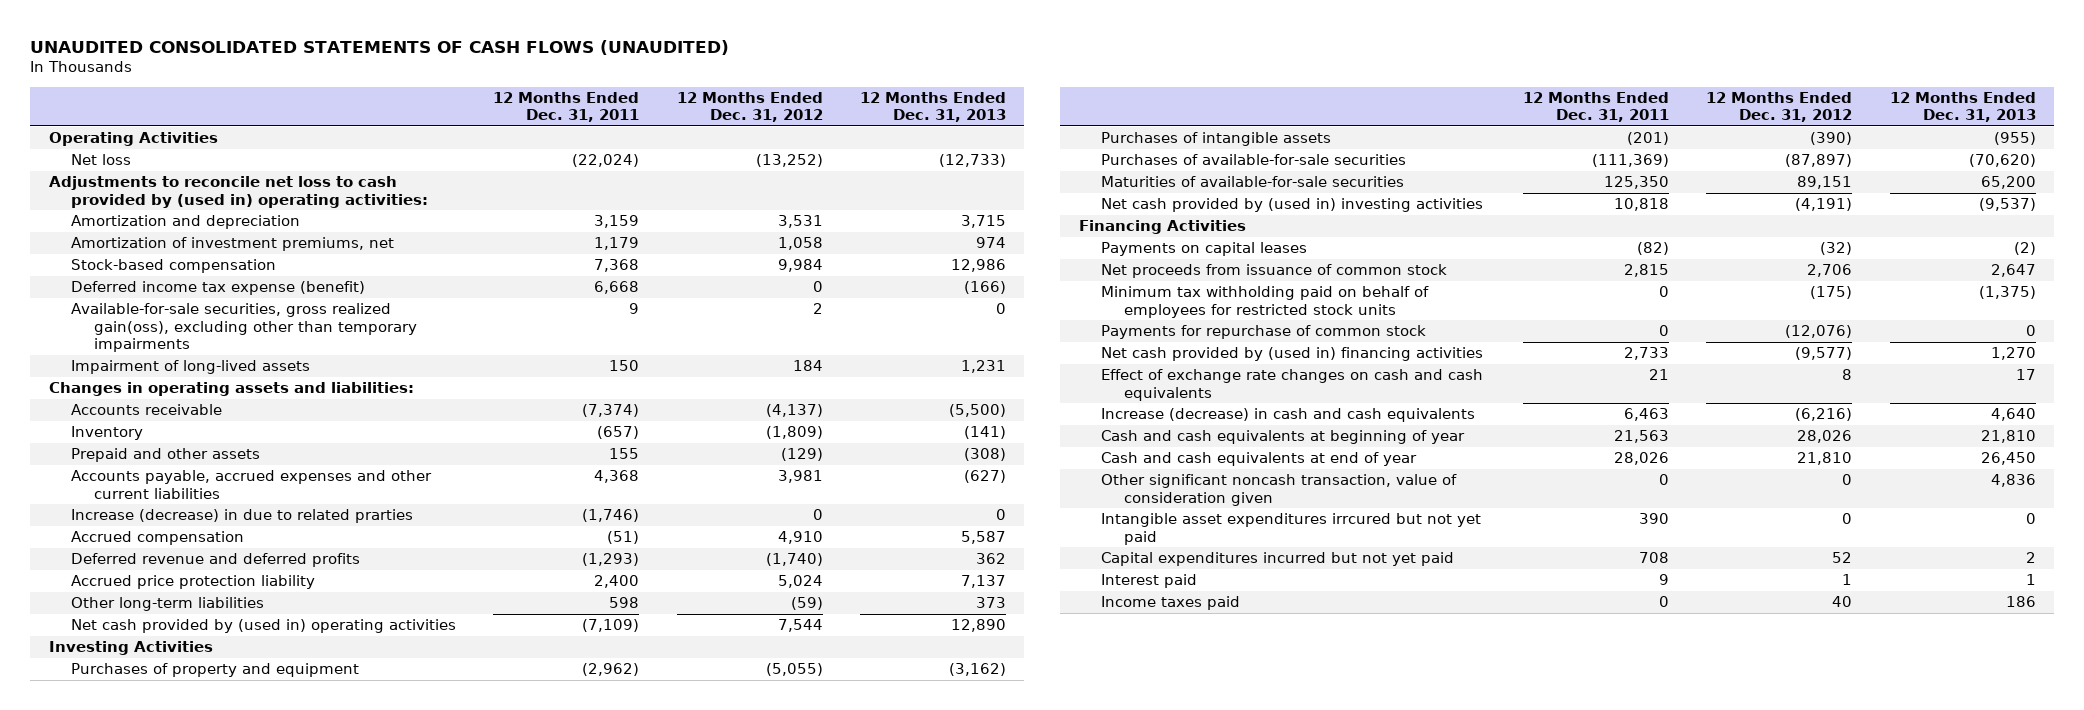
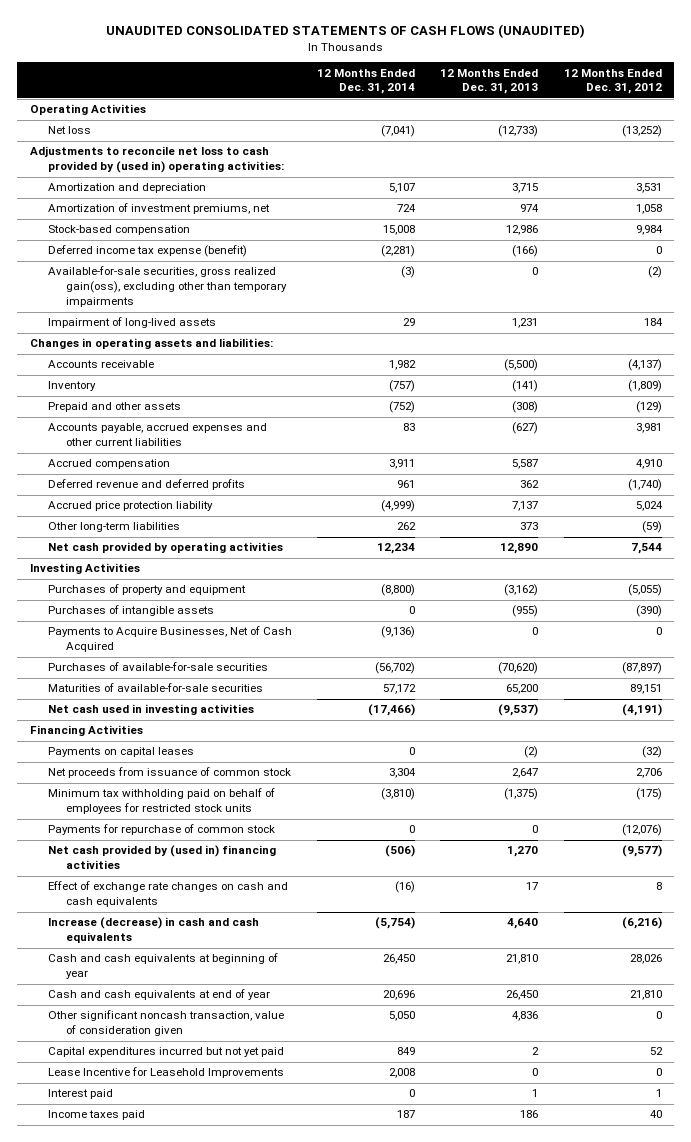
- | 12 Months Ended Dec. 31, 2011 | 12 Months Ended Dec. 31, 2012 | 12 Months Ended Dec. 31, 2013
+ | 12 Months Ended Dec. 31, 2014 | 12 Months Ended Dec. 31, 2013 | 12 Months Ended Dec. 31, 2012
- Available-for-sale securities, gross realized gain(oss), excluding other than temporary impairments | 9 | 2 | 0
+ Available-for-sale securities, gross realized gain(oss), excluding other than temporary impairments | (3) | 0 | (2)
- Increase (decrease) in due to related prarties | (1,746) | 0 | 0
- Net cash provided by (used in) operating activities | (7,109) | 7,544 | 12,890
+ Net cash provided by operating activities | 12,234 | 12,890 | 7,544
+ Payments to Acquire Businesses, Net of Cash Acquired | (9,136) | 0 | 0
- Net cash provided by (used in) investing activities | 10,818 | (4,191) | (9,537)
+ Net cash used in investing activities | (17,466) | (9,537) | (4,191)
- Intangible asset expenditures irrcured but not yet paid | 390 | 0 | 0
+ Lease Incentive for Leasehold Improvements | 2,008 | 0 | 0

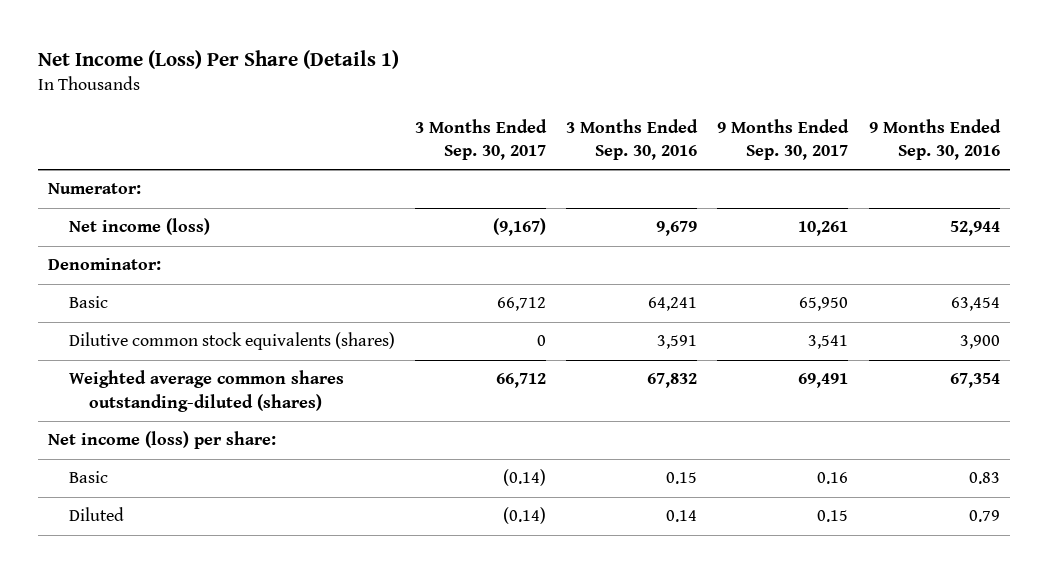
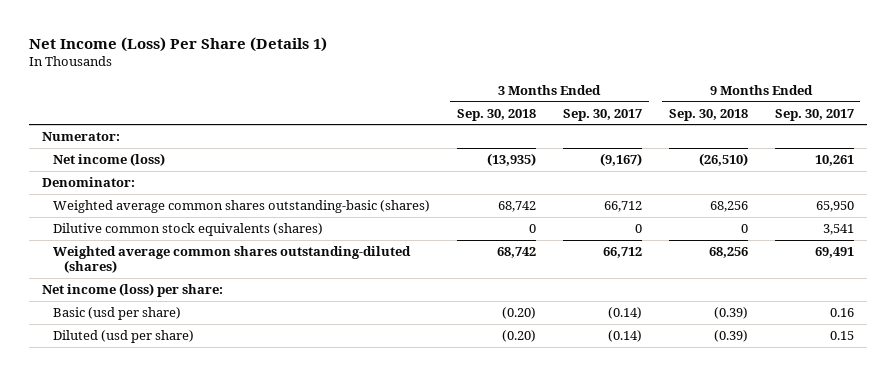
- | 3 Months Ended Sep. 30, 2017 | 3 Months Ended Sep. 30, 2016 | 9 Months Ended Sep. 30, 2017 | 9 Months Ended Sep. 30, 2016
+ | 3 Months Ended Sep. 30, 2018 | 3 Months Ended Sep. 30, 2017 | 9 Months Ended Sep. 30, 2018 | 9 Months Ended Sep. 30, 2017
- Basic | 66,712 | 64,241 | 65,950 | 63,454
+ Weighted average common shares outstanding-basic (shares) | 68,742 | 66,712 | 68,256 | 65,950
- Basic | (0.14) | 0.15 | 0.16 | 0.83
- Diluted | (0.14) | 0.14 | 0.15 | 0.79
+ Basic (usd per share) | (0.20) | (0.14) | (0.39) | 0.16
+ Diluted (usd per share) | (0.20) | (0.14) | (0.39) | 0.15

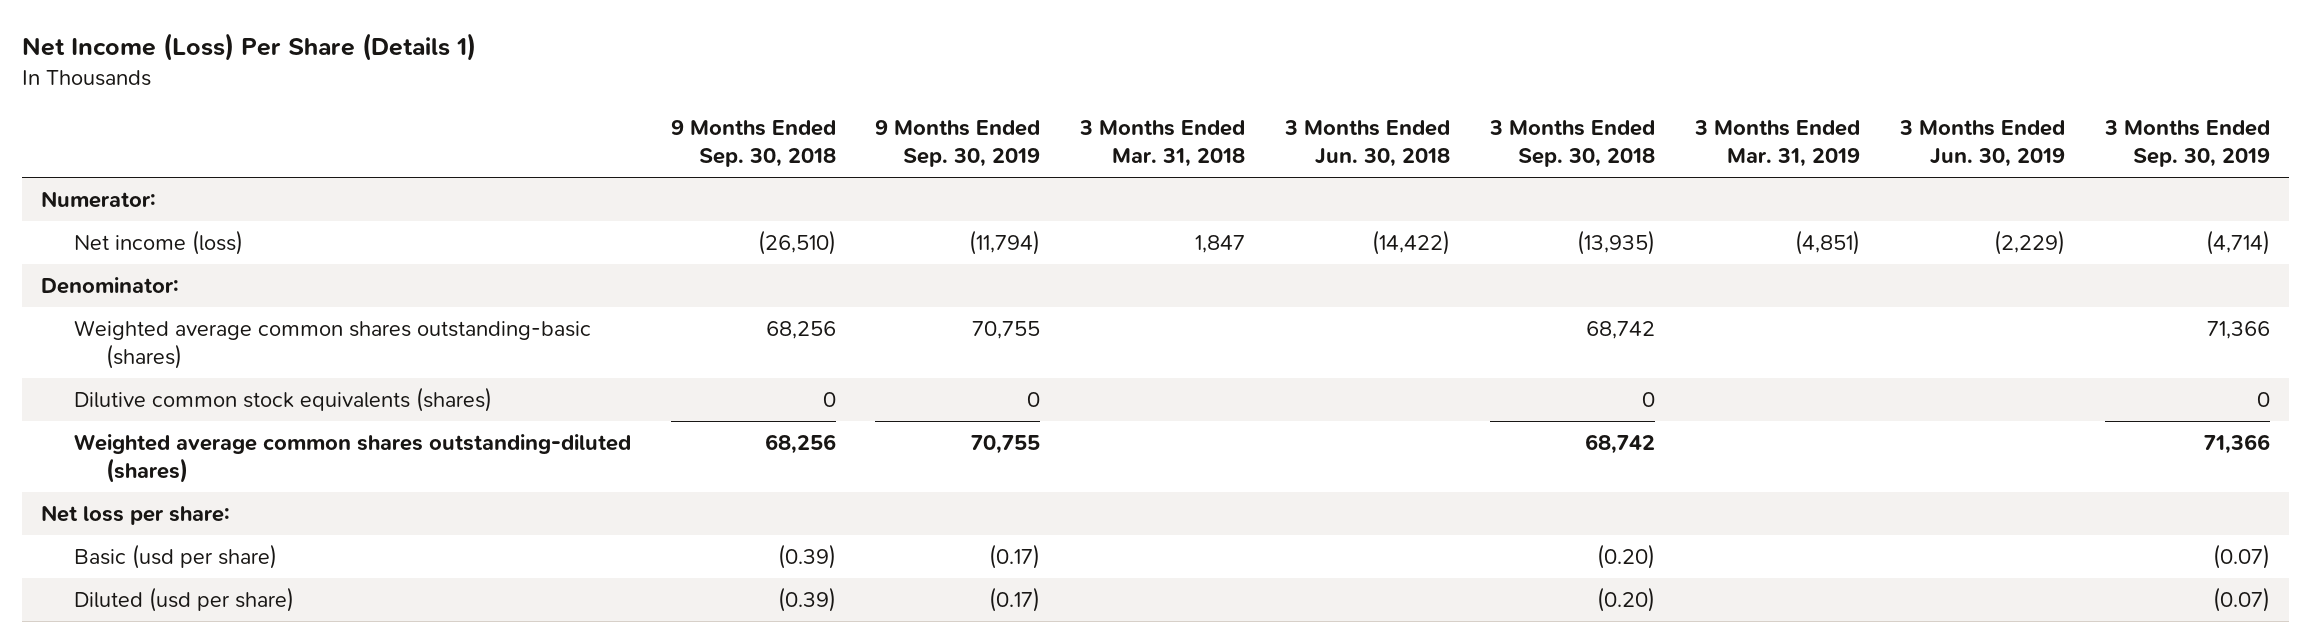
- | 3 Months Ended Sep. 30, 2018 | 3 Months Ended Sep. 30, 2017 | 9 Months Ended Sep. 30, 2018 | 9 Months Ended Sep. 30, 2017
+ | 9 Months Ended Sep. 30, 2018 | 9 Months Ended Sep. 30, 2019 | 3 Months Ended Mar. 31, 2018 | 3 Months Ended Jun. 30, 2018 | 3 Months Ended Sep. 30, 2018 | 3 Months Ended Mar. 31, 2019 | 3 Months Ended Jun. 30, 2019 | 3 Months Ended Sep. 30, 2019
- Net income (loss) per share:
+ Net loss per share:

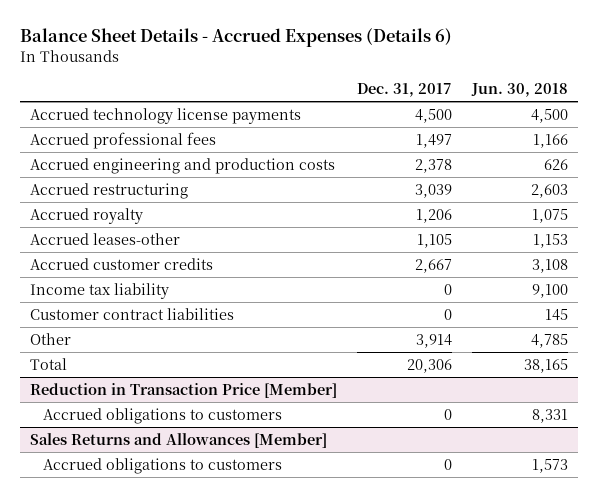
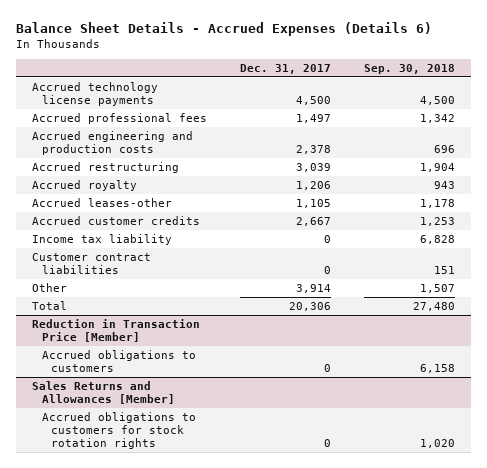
- | Dec. 31, 2017 | Jun. 30, 2018
+ | Dec. 31, 2017 | Sep. 30, 2018
@ Sales Returns and Allowances [Member]
- Accrued obligations to customers | 0 | 1,573
+ Accrued obligations to customers for stock rotation rights | 0 | 1,020

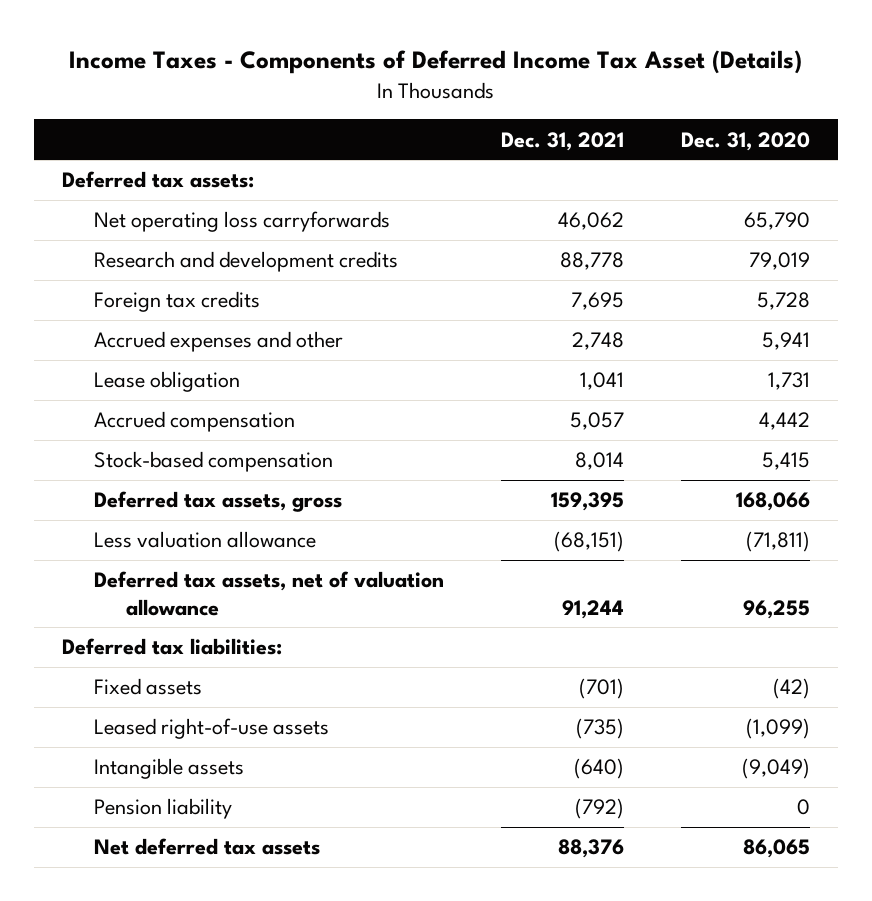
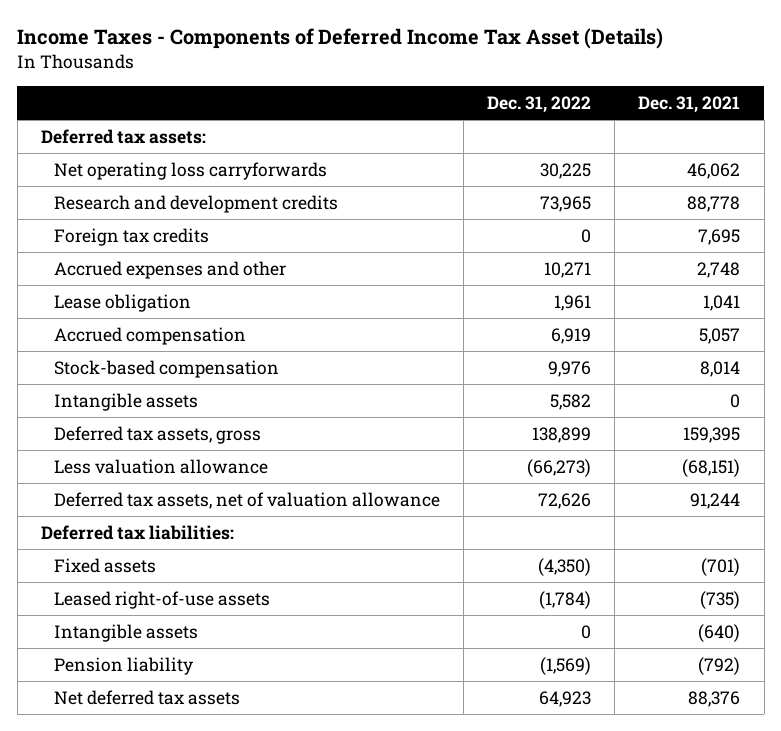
- | Dec. 31, 2021 | Dec. 31, 2020
+ | Dec. 31, 2022 | Dec. 31, 2021
+ Intangible assets | 5,582 | 0

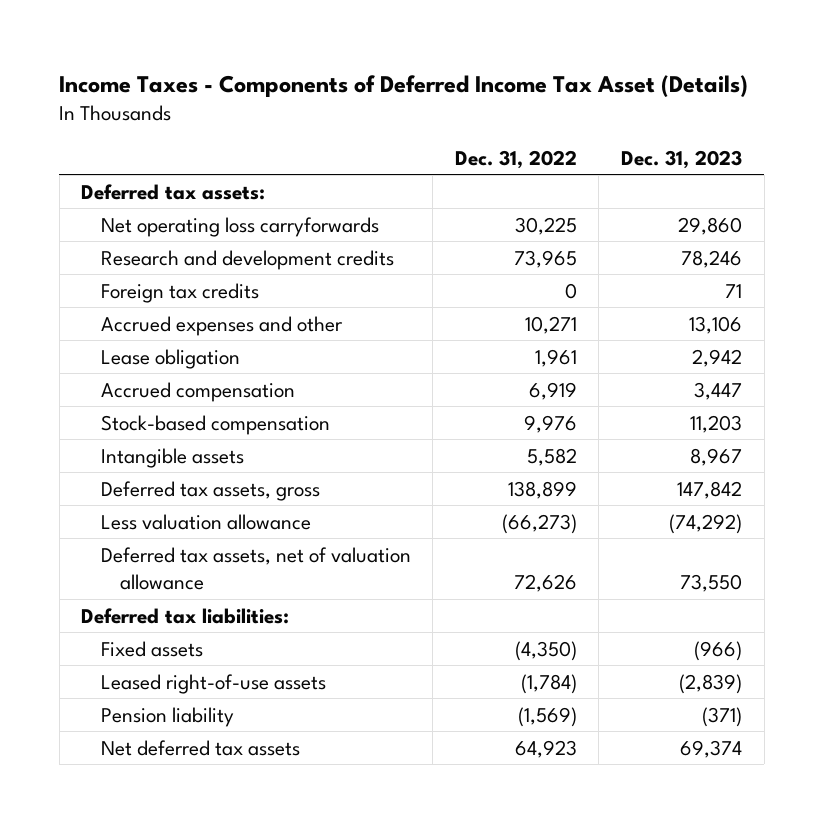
- | Dec. 31, 2022 | Dec. 31, 2021
+ | Dec. 31, 2022 | Dec. 31, 2023
- Intangible assets | 0 | (640)

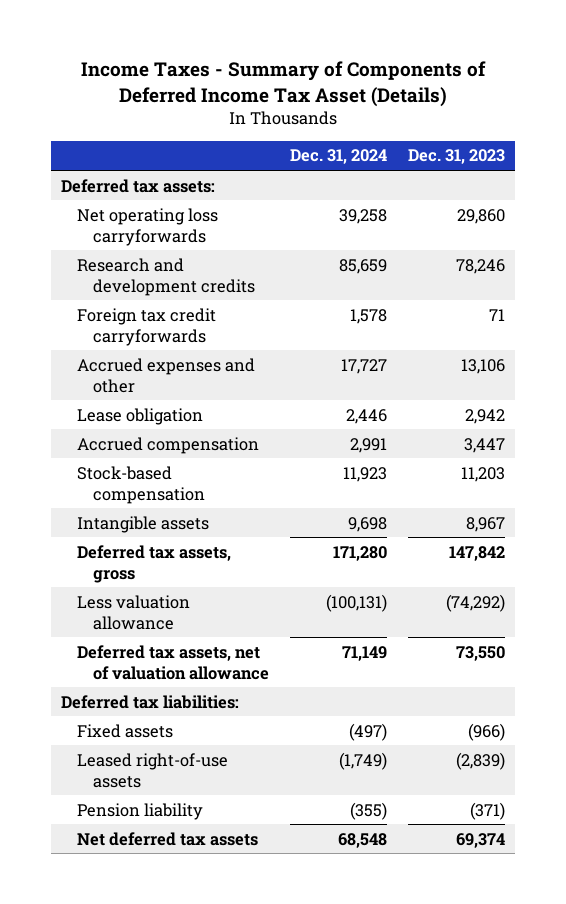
- Income Taxes - Components of Deferred Income Tax Asset (Details)
+ Income Taxes - Summary of Components of Deferred Income Tax Asset (Details)
- | Dec. 31, 2022 | Dec. 31, 2023
+ | Dec. 31, 2024 | Dec. 31, 2023
- Foreign tax credits | 0 | 71
+ Foreign tax credit carryforwards | 1,578 | 71

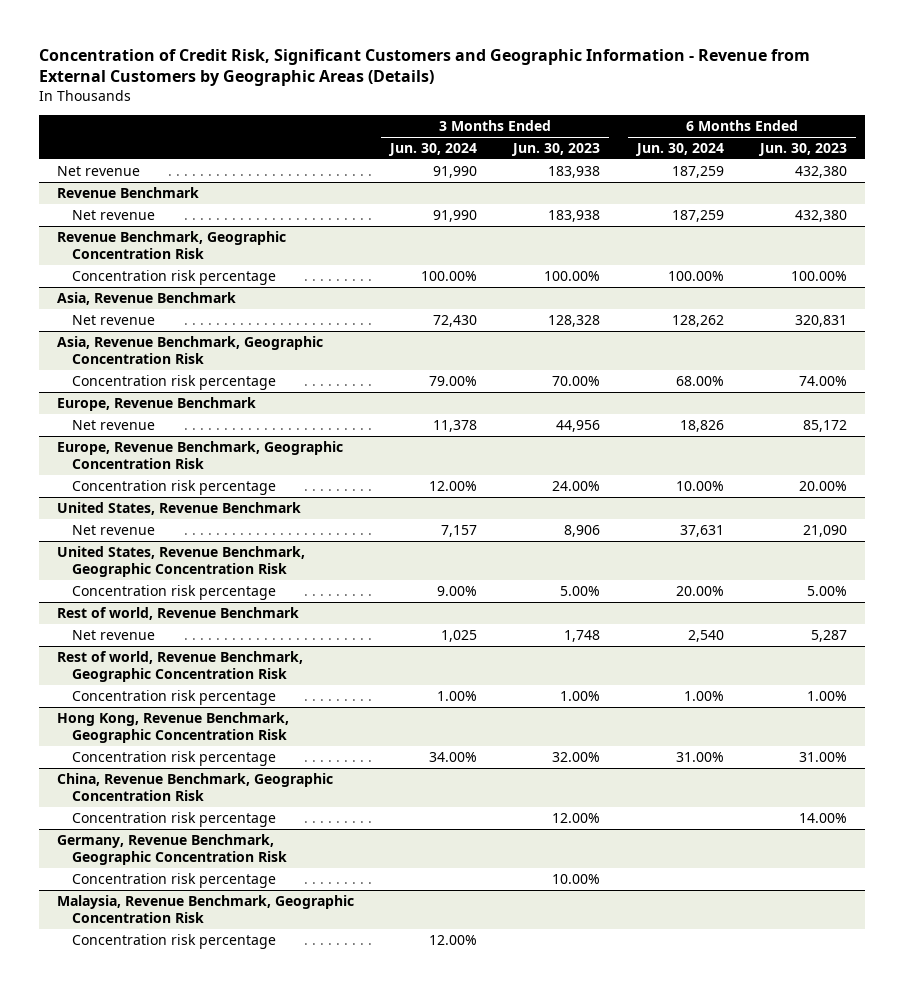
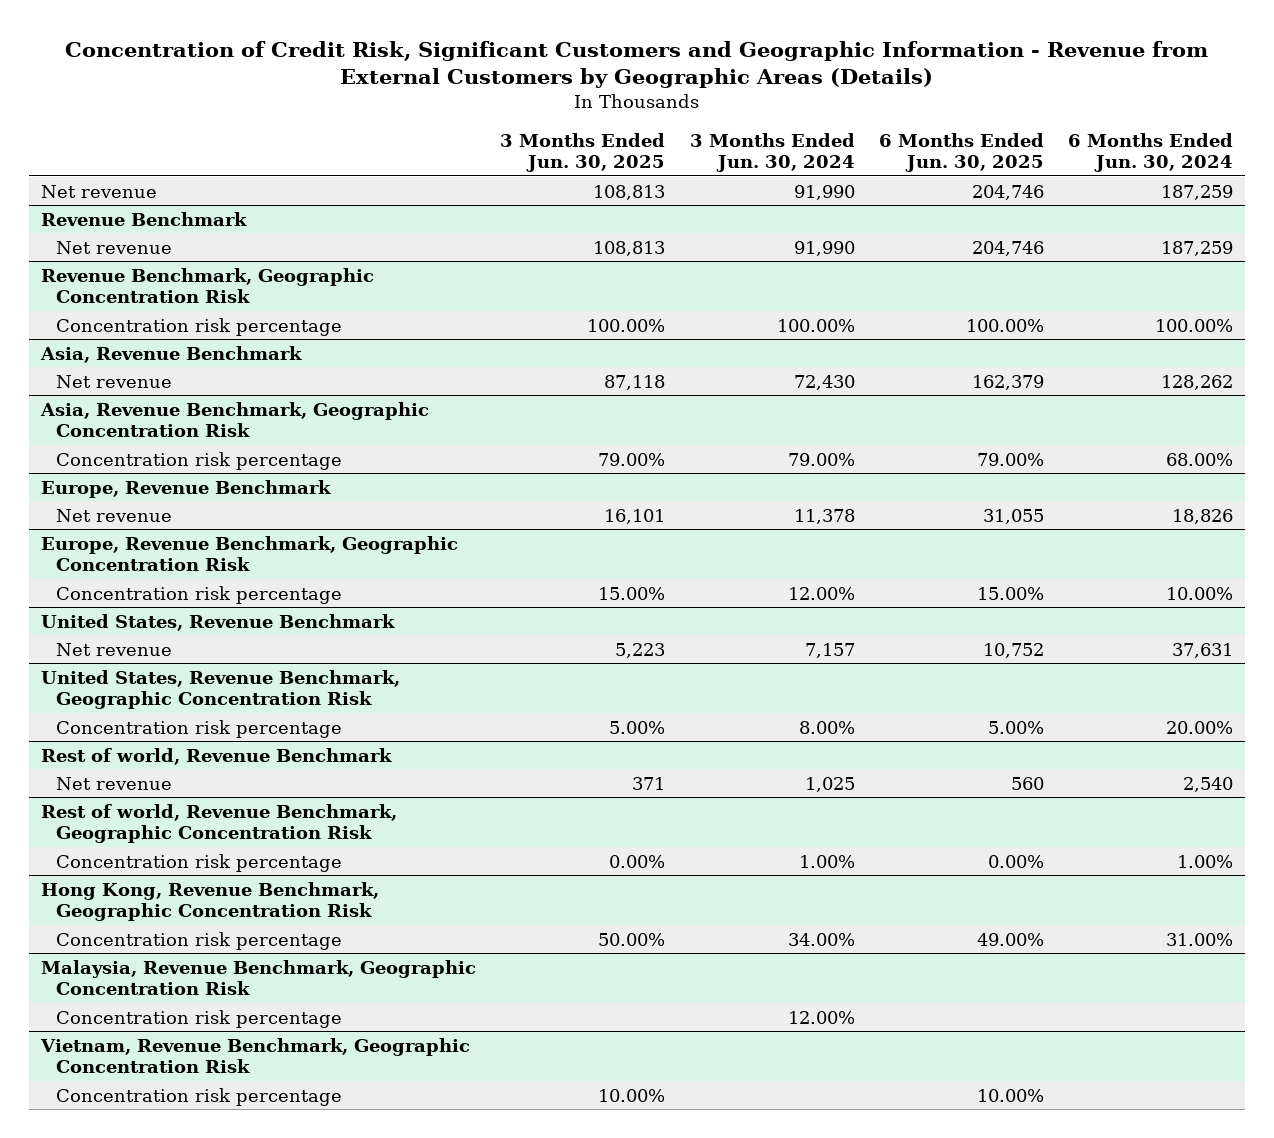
- | 3 Months Ended Jun. 30, 2024 | 3 Months Ended Jun. 30, 2023 | 6 Months Ended Jun. 30, 2024 | 6 Months Ended Jun. 30, 2023
+ | 3 Months Ended Jun. 30, 2025 | 3 Months Ended Jun. 30, 2024 | 6 Months Ended Jun. 30, 2025 | 6 Months Ended Jun. 30, 2024
@ United States, Revenue Benchmark, Geographic Concentration Risk
- Concentration risk percentage | 9.00% | 5.00% | 20.00% | 5.00%
+ Concentration risk percentage | 5.00% | 8.00% | 5.00% | 20.00%
- China, Revenue Benchmark, Geographic Concentration Risk
- Concentration risk percentage | | 12.00% | | 14.00%
- Germany, Revenue Benchmark, Geographic Concentration Risk
- Concentration risk percentage | | 10.00% | |
+ Vietnam, Revenue Benchmark, Geographic Concentration Risk
+ Concentration risk percentage | 10.00% | | 10.00% |

